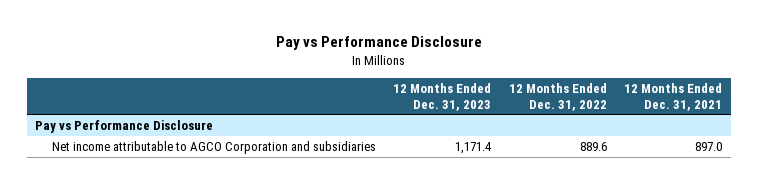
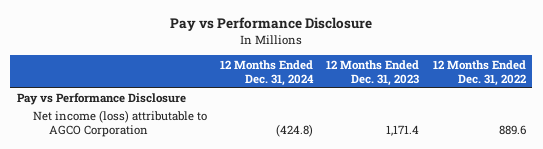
- | 12 Months Ended Dec. 31, 2023 | 12 Months Ended Dec. 31, 2022 | 12 Months Ended Dec. 31, 2021
+ | 12 Months Ended Dec. 31, 2024 | 12 Months Ended Dec. 31, 2023 | 12 Months Ended Dec. 31, 2022
- Net income attributable to AGCO Corporation and subsidiaries | 1,171.4 | 889.6 | 897.0
+ Net income (loss) attributable to AGCO Corporation | (424.8) | 1,171.4 | 889.6

